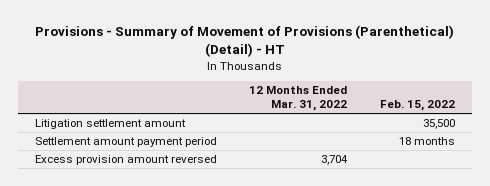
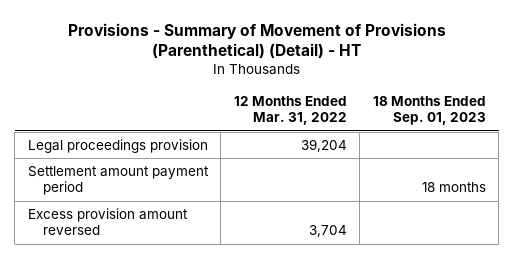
- | 12 Months Ended Mar. 31, 2022 | Feb. 15, 2022
+ | 12 Months Ended Mar. 31, 2022 | 18 Months Ended Sep. 01, 2023
- Litigation settlement amount | | 35,500
+ Legal proceedings provision | 39,204 |

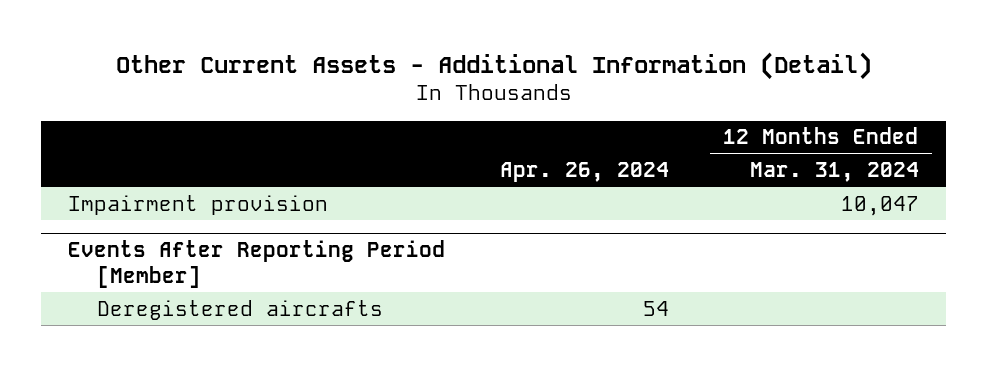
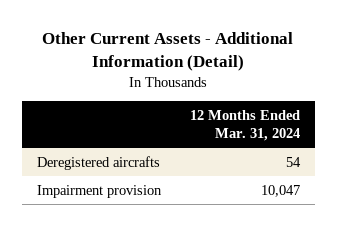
- | Apr. 26, 2024 | 12 Months Ended Mar. 31, 2024
+ | 12 Months Ended Mar. 31, 2024
+ Deregistered aircrafts | 54
- Events After Reporting Period [Member]
- Deregistered aircrafts | 54 |

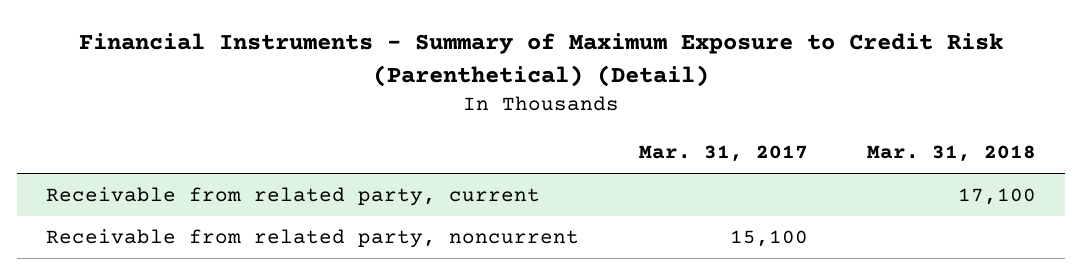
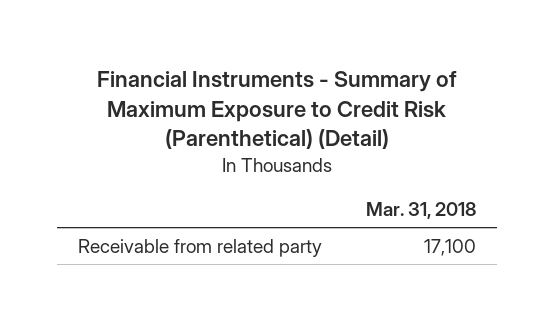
- | Mar. 31, 2017 | Mar. 31, 2018
+ | Mar. 31, 2018
- Receivable from related party, current | | 17,100
- Receivable from related party, noncurrent | 15,100 |
+ Receivable from related party | 17,100

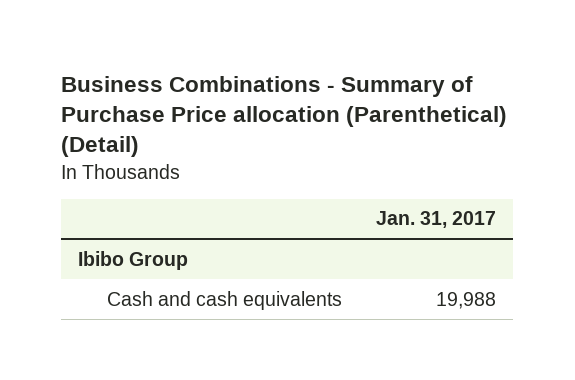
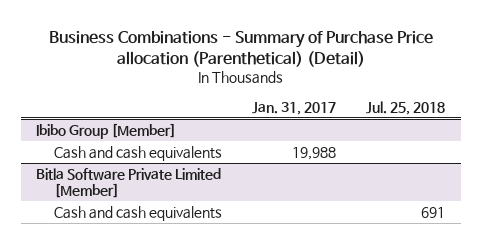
- | Jan. 31, 2017
+ | Jan. 31, 2017 | Jul. 25, 2018
- Ibibo Group
+ Ibibo Group [Member]
+ Bitla Software Private Limited [Member]
+ Cash and cash equivalents | | 691

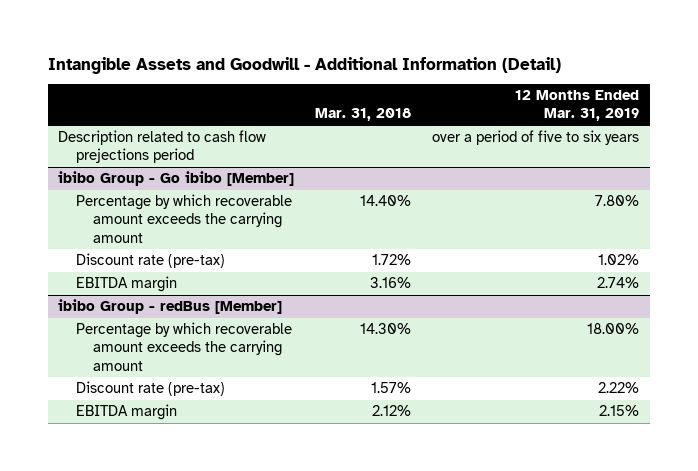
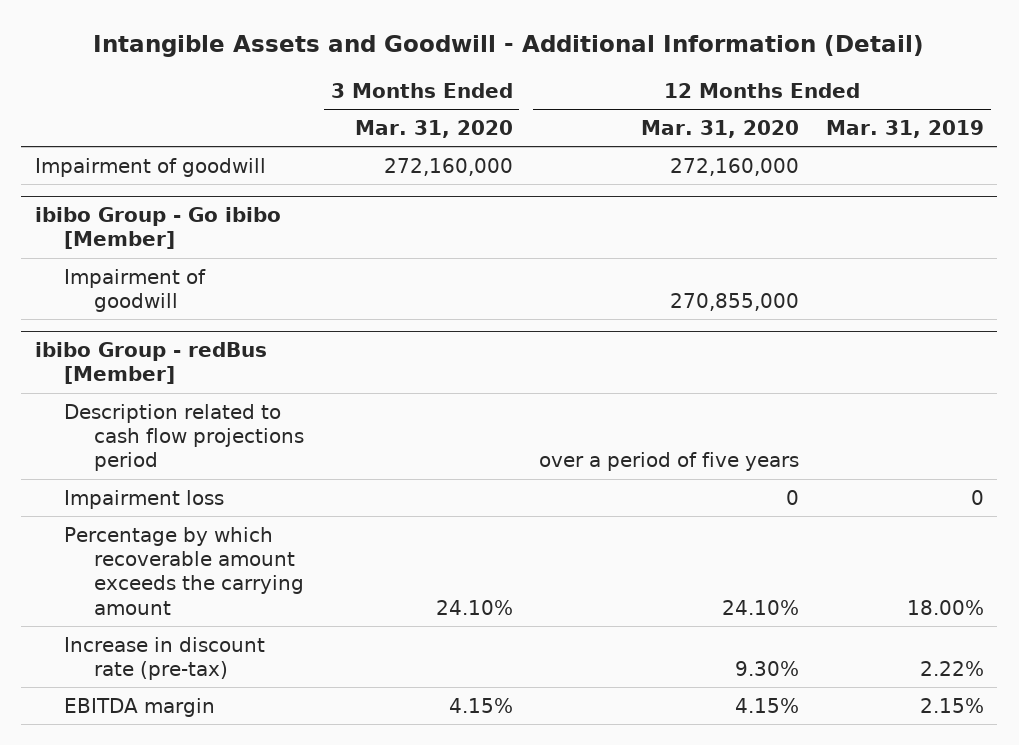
- | Mar. 31, 2018 | 12 Months Ended Mar. 31, 2019
+ | 3 Months Ended Mar. 31, 2020 | 12 Months Ended Mar. 31, 2020 | 12 Months Ended Mar. 31, 2019
- Description related to cash flow prejections period | | over a period of five to six years
+ Impairment of goodwill | 272,160,000 | 272,160,000 |
@ ibibo Group - Go ibibo [Member]
- Percentage by which recoverable amount exceeds the carrying amount | 14.40% | 7.80%
- Discount rate (pre-tax) | 1.72% | 1.02%
- EBITDA margin | 3.16% | 2.74%
+ Impairment of goodwill | | 270,855,000 |
@ ibibo Group - redBus [Member]
+ Description related to cash flow projections period | | over a period of five years |
+ Impairment loss | | 0 | 0
- Discount rate (pre-tax) | 1.57% | 2.22%
+ Increase in discount rate (pre-tax) | | 9.30% | 2.22%

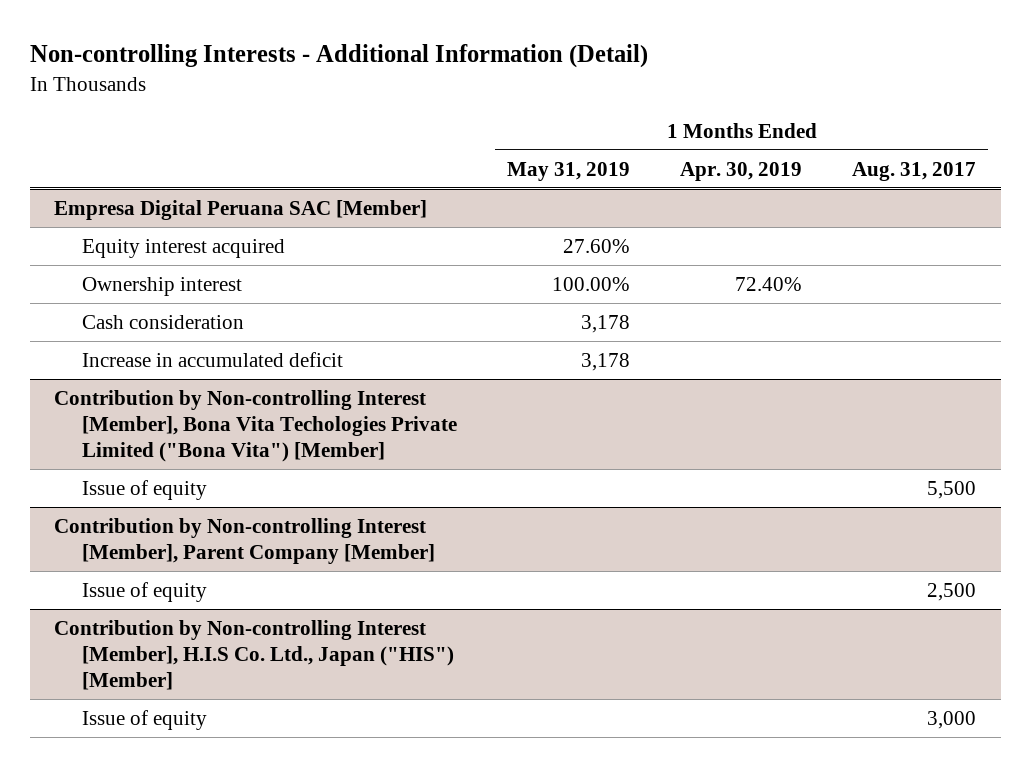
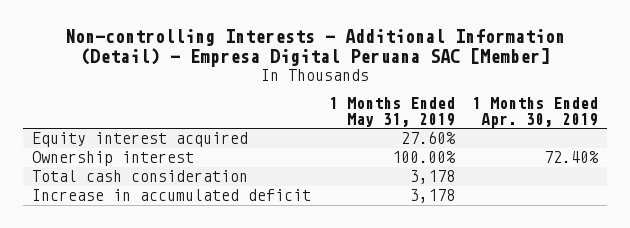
- Non-controlling Interests - Additional Information (Detail)
+ Non-controlling Interests - Additional Information (Detail) - Empresa Digital Peruana SAC [Member]
- | 1 Months Ended May 31, 2019 | 1 Months Ended Apr. 30, 2019 | 1 Months Ended Aug. 31, 2017
+ | 1 Months Ended May 31, 2019 | 1 Months Ended Apr. 30, 2019
- Empresa Digital Peruana SAC [Member]
- Cash consideration | 3,178 | |
+ Total cash consideration | 3,178 |
- Contribution by Non-controlling Interest [Member], Bona Vita Techologies Private Limited ("Bona Vita") [Member]
- Issue of equity | | | 5,500
- Contribution by Non-controlling Interest [Member], Parent Company [Member]
- Issue of equity | | | 2,500
- Contribution by Non-controlling Interest [Member], H.I.S Co. Ltd., Japan ("HIS") [Member]
- Issue of equity | | | 3,000

